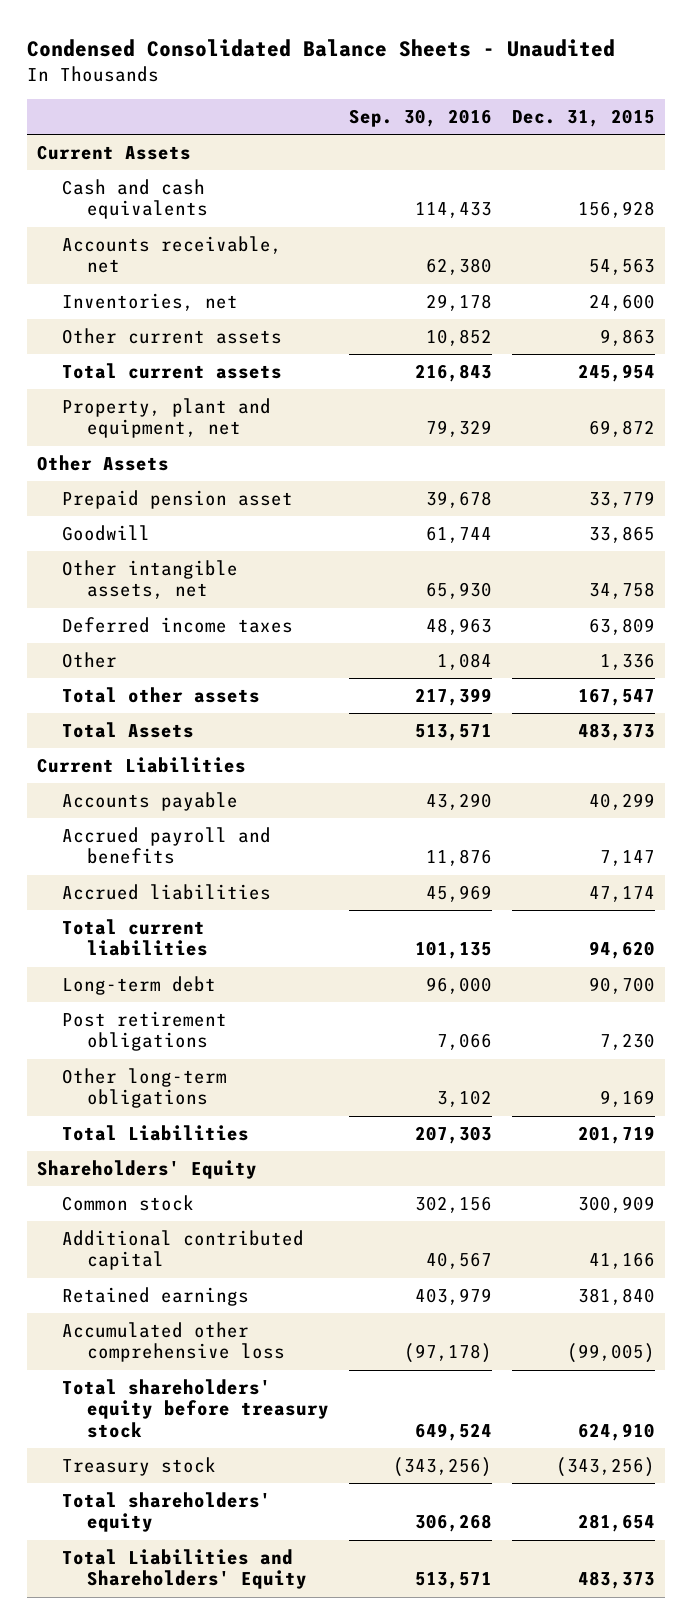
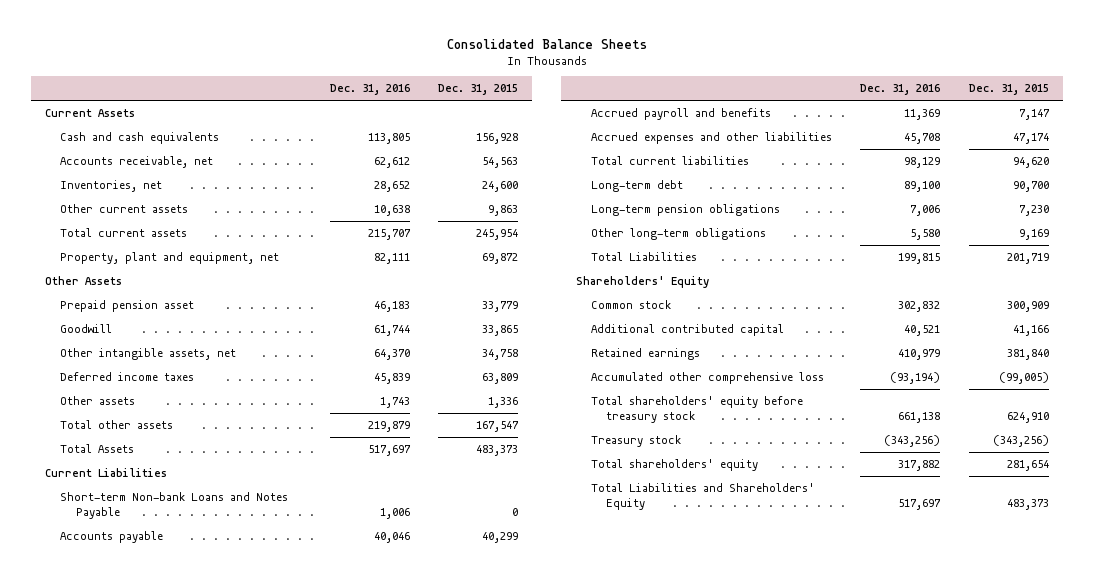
- Condensed Consolidated Balance Sheets - Unaudited
+ Consolidated Balance Sheets
- | Sep. 30, 2016 | Dec. 31, 2015
+ | Dec. 31, 2016 | Dec. 31, 2015
- Other | 1,084 | 1,336
+ Other assets | 1,743 | 1,336
+ Short-term Non-bank Loans and Notes Payable | 1,006 | 0
- Accrued liabilities | 45,969 | 47,174
+ Accrued expenses and other liabilities | 45,708 | 47,174
- Post retirement obligations | 7,066 | 7,230
+ Long-term pension obligations | 7,006 | 7,230

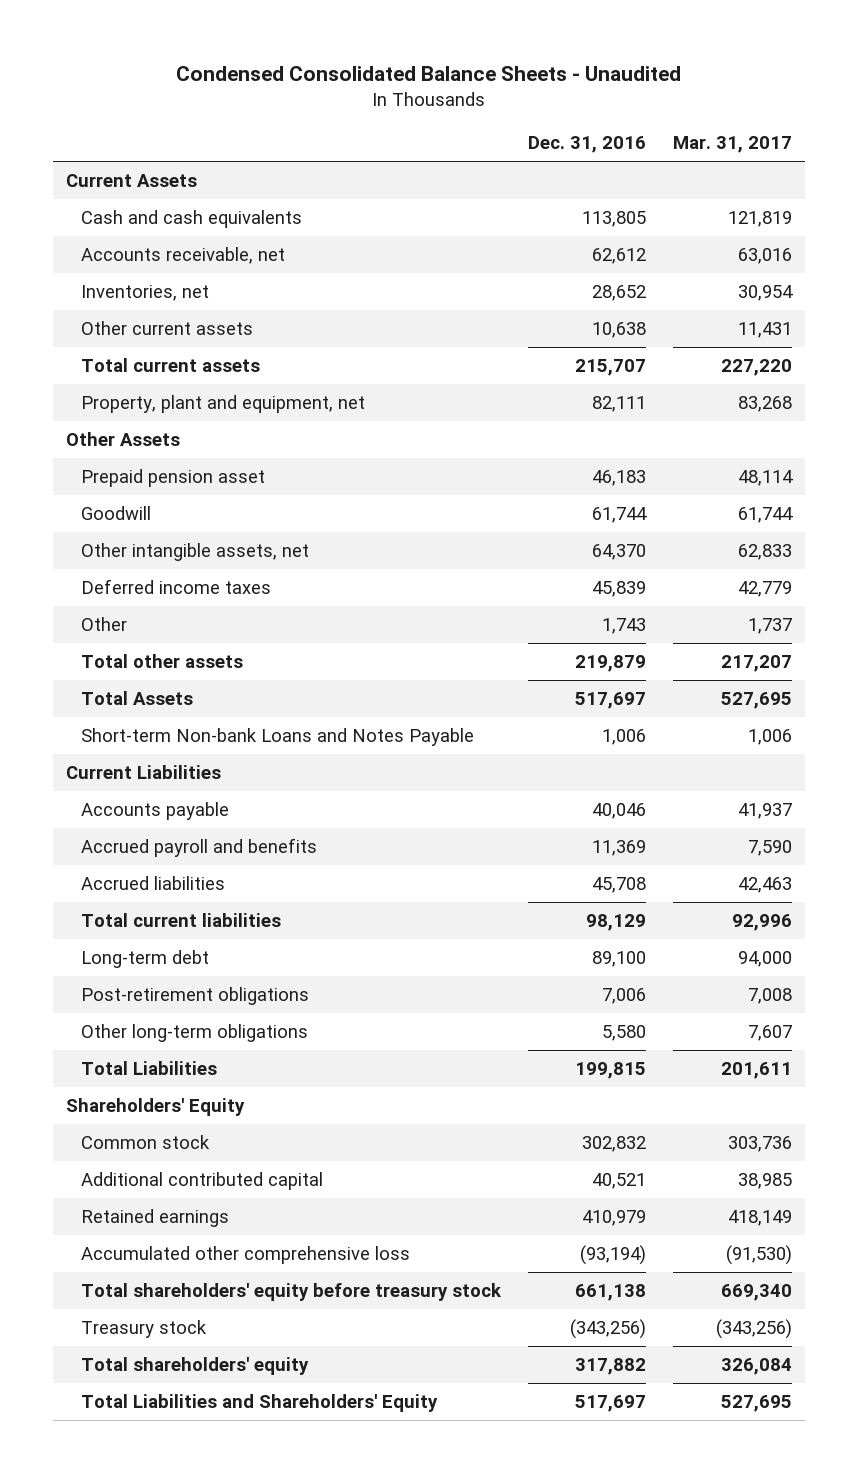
- Consolidated Balance Sheets
+ Condensed Consolidated Balance Sheets - Unaudited
- | Dec. 31, 2016 | Dec. 31, 2015
+ | Dec. 31, 2016 | Mar. 31, 2017
- Other assets | 1,743 | 1,336
+ Other | 1,743 | 1,737
moved down: Current Liabilities
- Accrued expenses and other liabilities | 45,708 | 47,174
+ Accrued liabilities | 45,708 | 42,463
- Long-term pension obligations | 7,006 | 7,230
+ Post-retirement obligations | 7,006 | 7,008

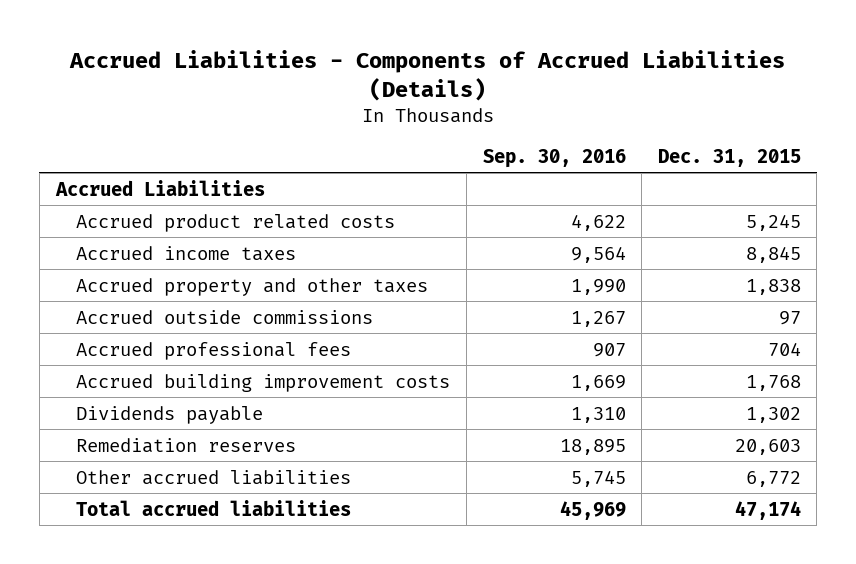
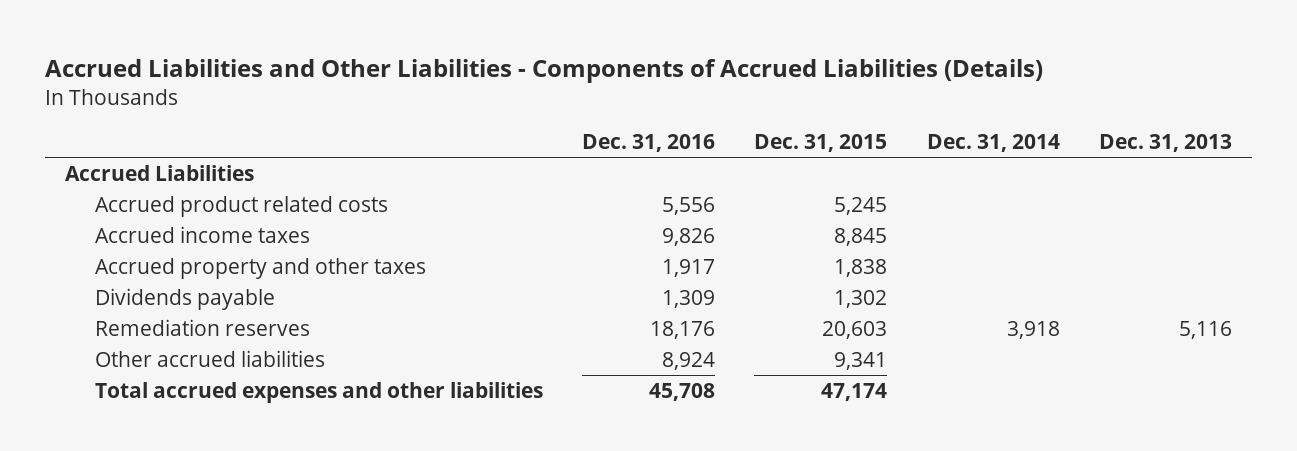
- Accrued Liabilities - Components of Accrued Liabilities (Details)
+ Accrued Liabilities and Other Liabilities - Components of Accrued Liabilities (Details)
- | Sep. 30, 2016 | Dec. 31, 2015
+ | Dec. 31, 2016 | Dec. 31, 2015 | Dec. 31, 2014 | Dec. 31, 2013
- Accrued outside commissions | 1,267 | 97
- Accrued professional fees | 907 | 704
- Accrued building improvement costs | 1,669 | 1,768
- Other accrued liabilities | 5,745 | 6,772
- Total accrued liabilities | 45,969 | 47,174
+ Other accrued liabilities | 8,924 | 9,341 | |
+ Total accrued expenses and other liabilities | 45,708 | 47,174 | |

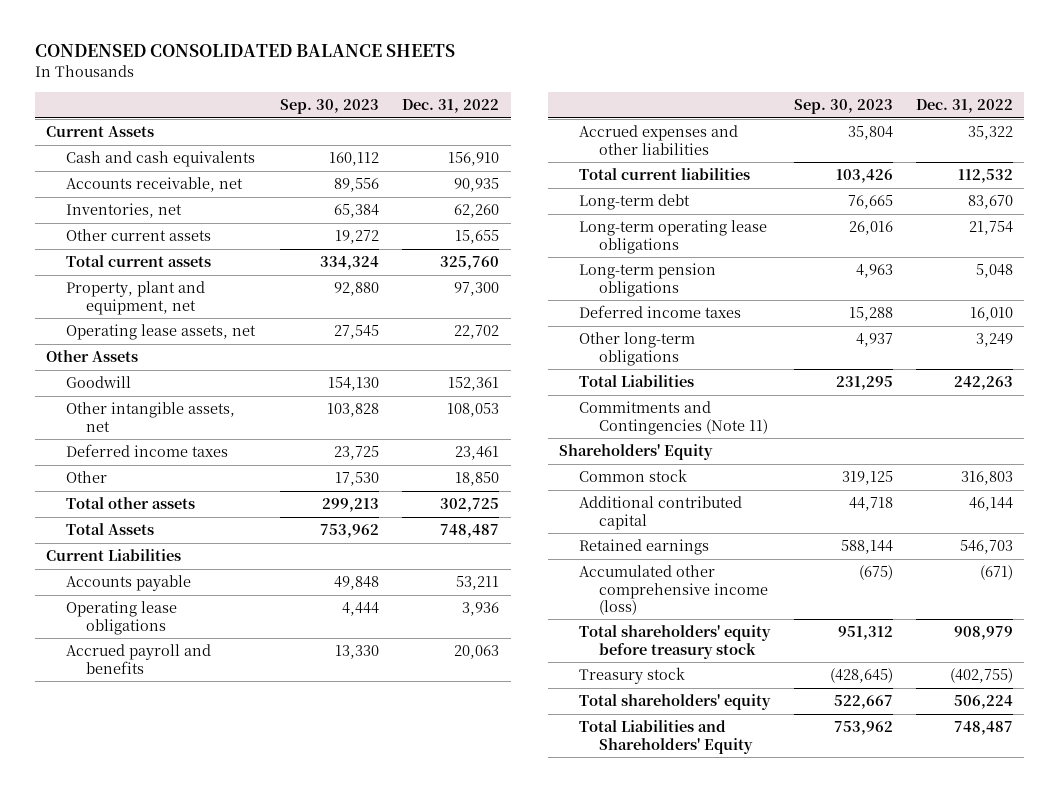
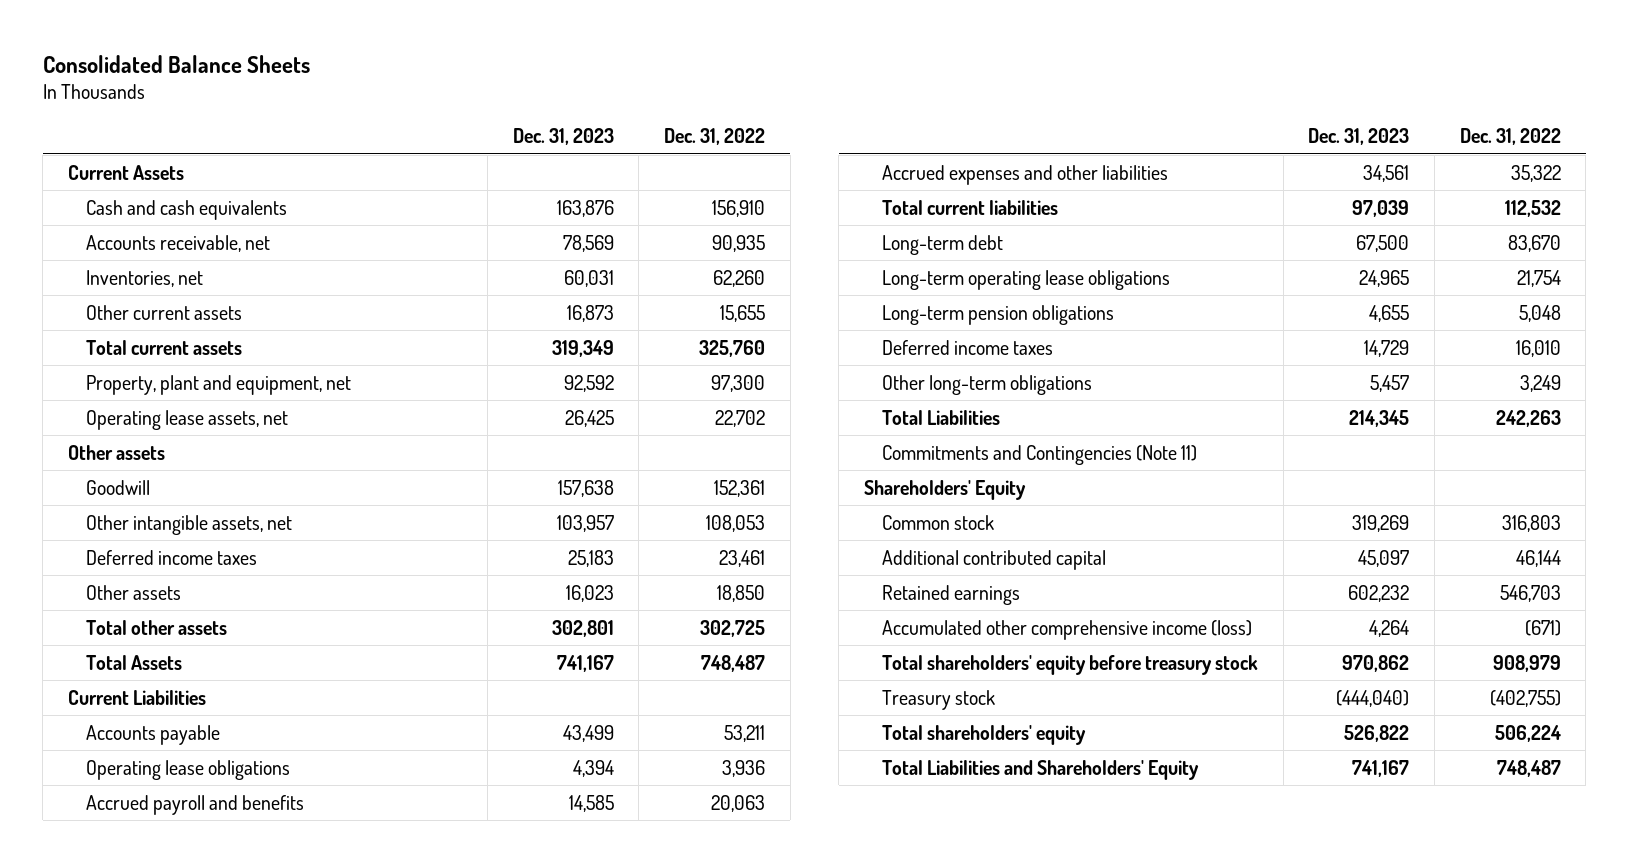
- CONDENSED CONSOLIDATED BALANCE SHEETS
+ Consolidated Balance Sheets
- | Sep. 30, 2023 | Dec. 31, 2022
+ | Dec. 31, 2023 | Dec. 31, 2022
- Other Assets
+ Other assets
- Other | 17,530 | 18,850
+ Other assets | 16,023 | 18,850

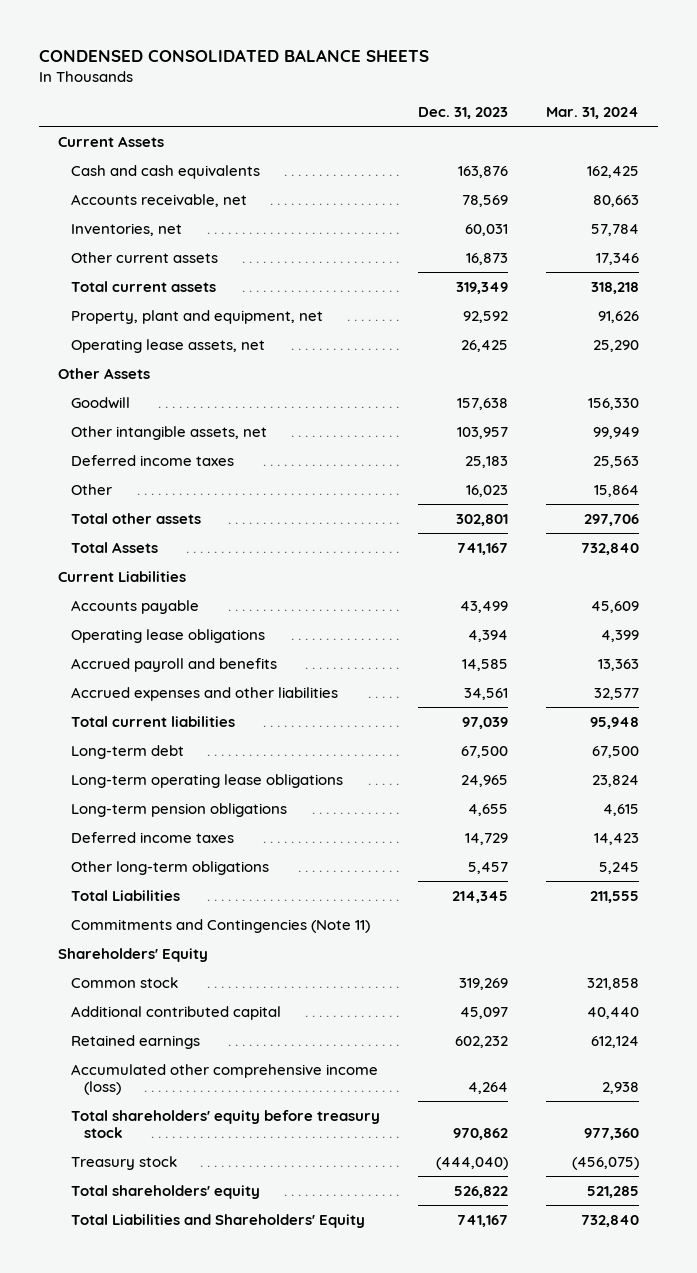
- Consolidated Balance Sheets
+ CONDENSED CONSOLIDATED BALANCE SHEETS
- | Dec. 31, 2023 | Dec. 31, 2022
+ | Dec. 31, 2023 | Mar. 31, 2024
- Other assets
+ Other Assets
- Other assets | 16,023 | 18,850
+ Other | 16,023 | 15,864

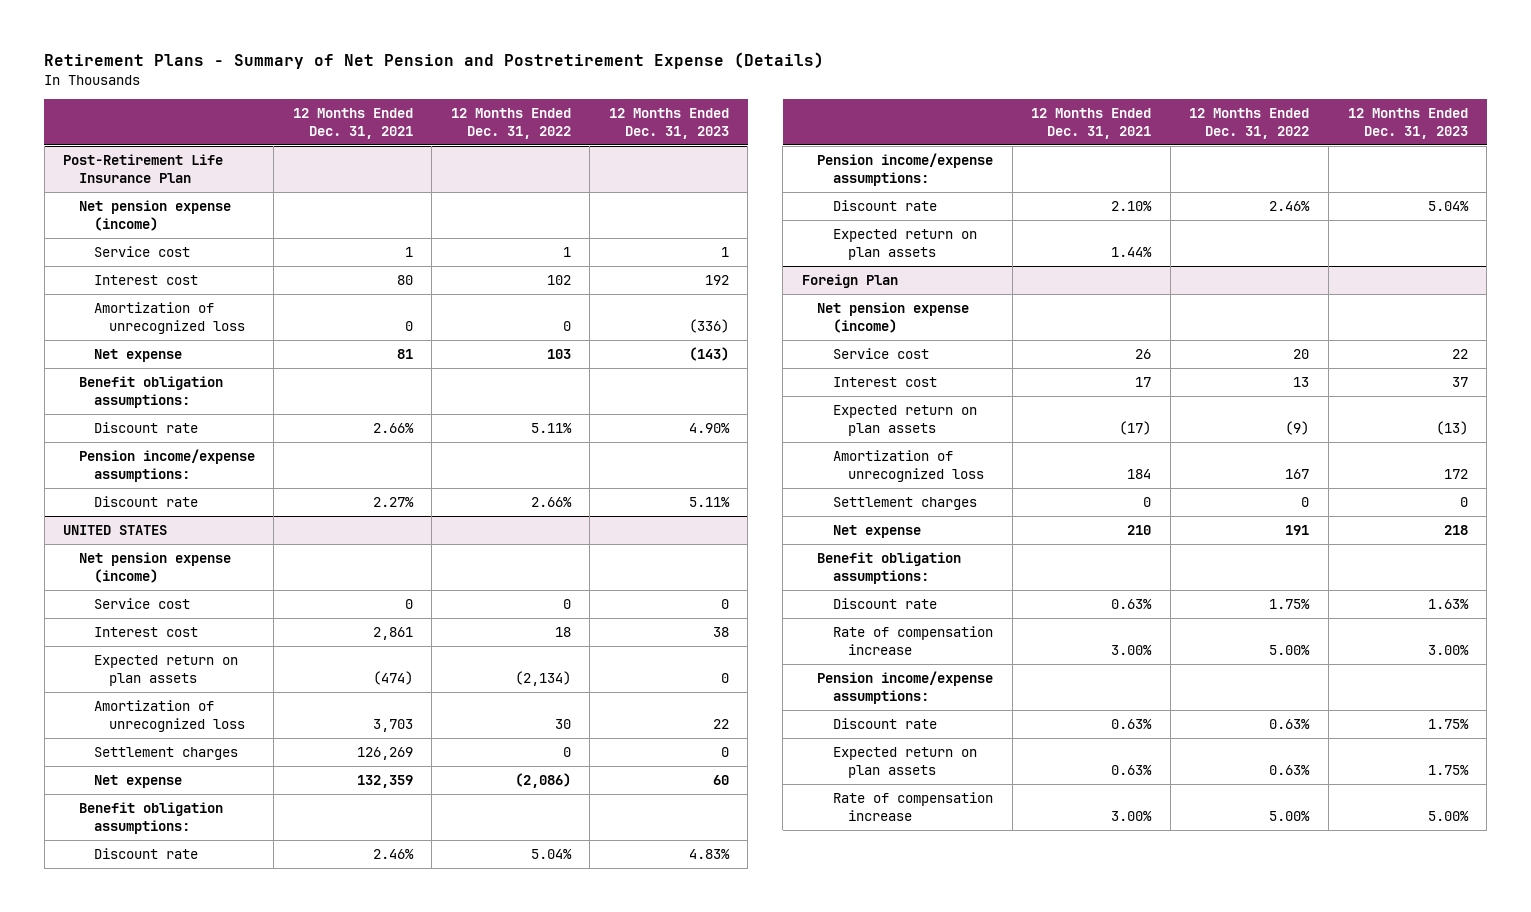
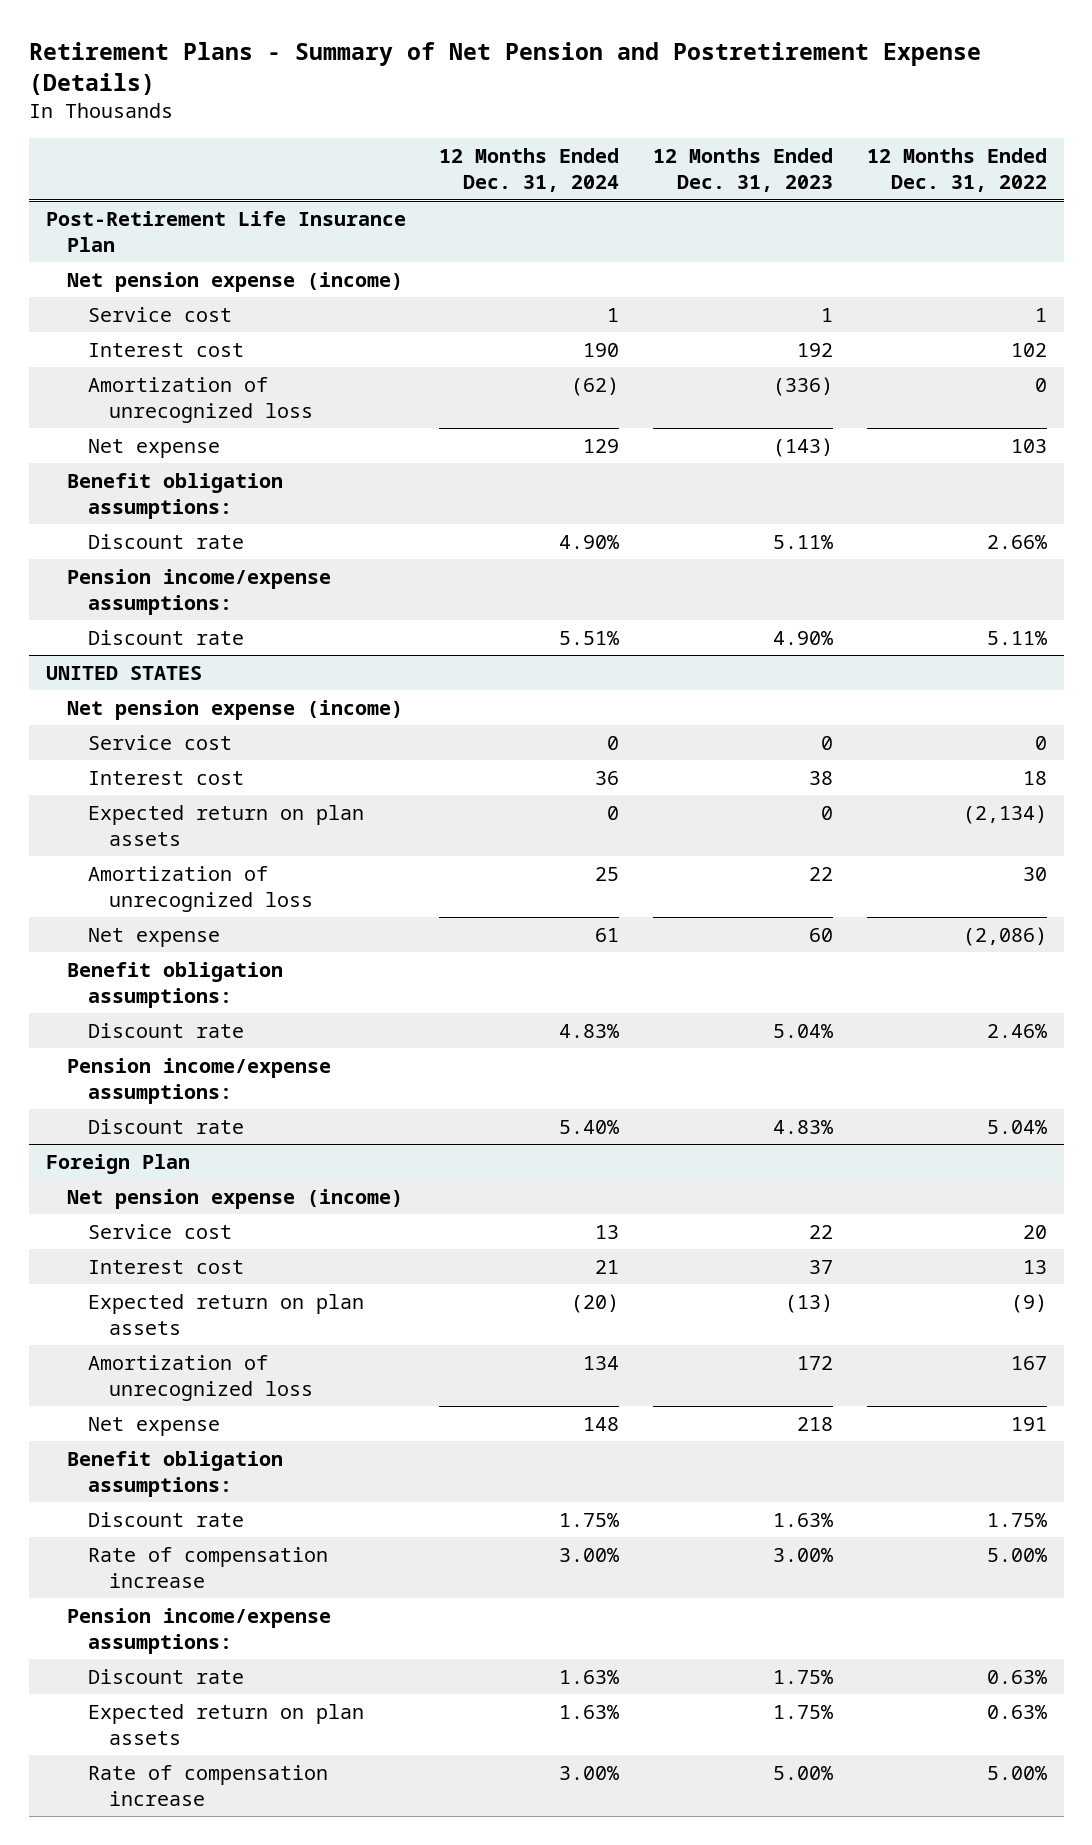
- | 12 Months Ended Dec. 31, 2021 | 12 Months Ended Dec. 31, 2022 | 12 Months Ended Dec. 31, 2023
+ | 12 Months Ended Dec. 31, 2024 | 12 Months Ended Dec. 31, 2023 | 12 Months Ended Dec. 31, 2022
@ Post-Retirement Life Insurance Plan
moved down: Pension income/expense assumptions:
moved down: Discount rate | 5.51% | 4.90% | 5.11%
@ UNITED STATES
- Settlement charges | 126,269 | 0 | 0
- Expected return on plan assets | 1.44% | |
moved down: Pension income/expense assumptions:
moved down: Discount rate | 5.40% | 4.83% | 5.04%
@ Foreign Plan
- Settlement charges | 0 | 0 | 0

